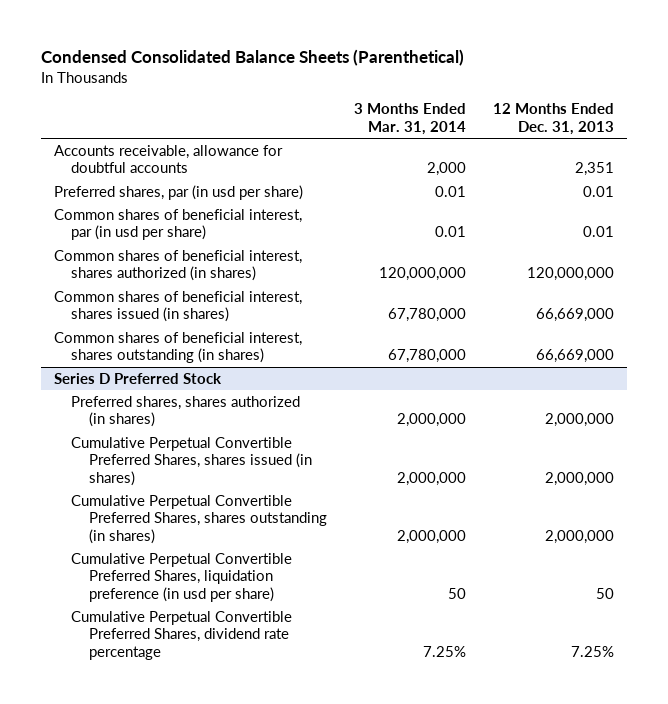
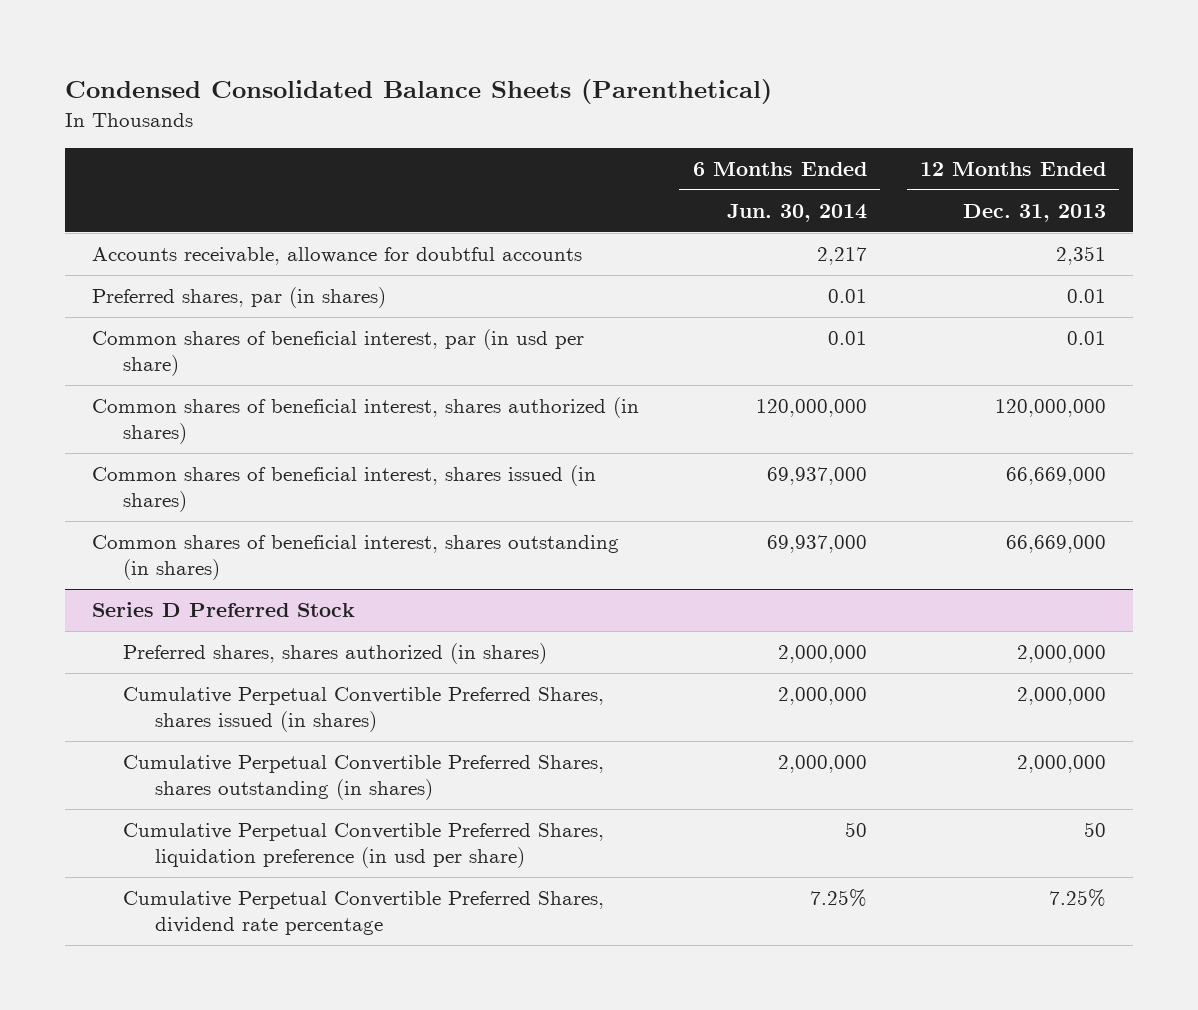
- | 3 Months Ended Mar. 31, 2014 | 12 Months Ended Dec. 31, 2013
+ | 6 Months Ended Jun. 30, 2014 | 12 Months Ended Dec. 31, 2013
- Preferred shares, par (in usd per share) | 0.01 | 0.01
+ Preferred shares, par (in shares) | 0.01 | 0.01

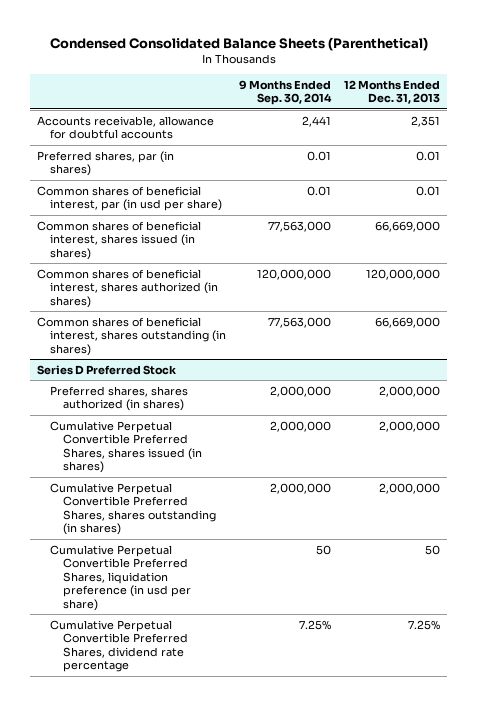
- | 6 Months Ended Jun. 30, 2014 | 12 Months Ended Dec. 31, 2013
+ | 9 Months Ended Sep. 30, 2014 | 12 Months Ended Dec. 31, 2013
moved down: Common shares of beneficial interest, shares authorized (in shares) | 120,000,000 | 120,000,000

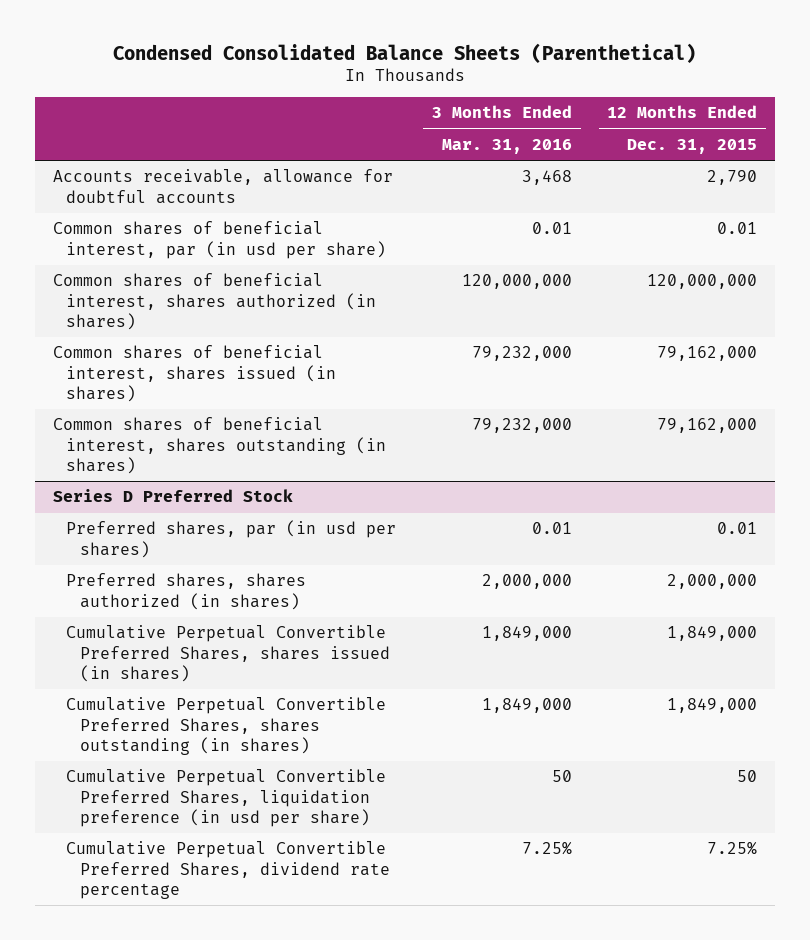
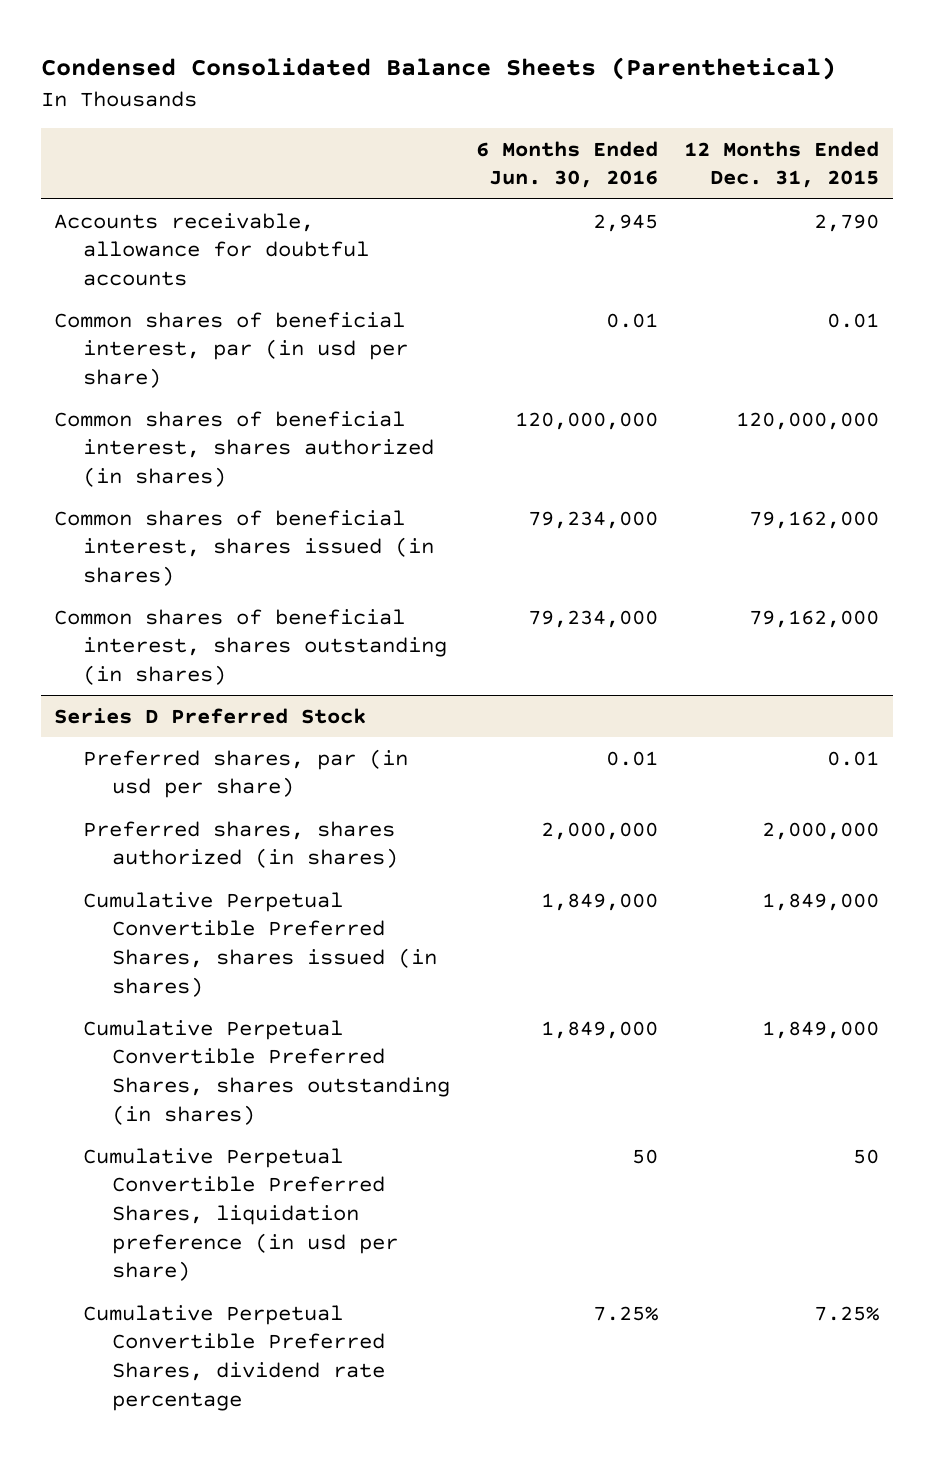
- | 3 Months Ended Mar. 31, 2016 | 12 Months Ended Dec. 31, 2015
+ | 6 Months Ended Jun. 30, 2016 | 12 Months Ended Dec. 31, 2015
@ Series D Preferred Stock
- Preferred shares, par (in usd per shares) | 0.01 | 0.01
+ Preferred shares, par (in usd per share) | 0.01 | 0.01

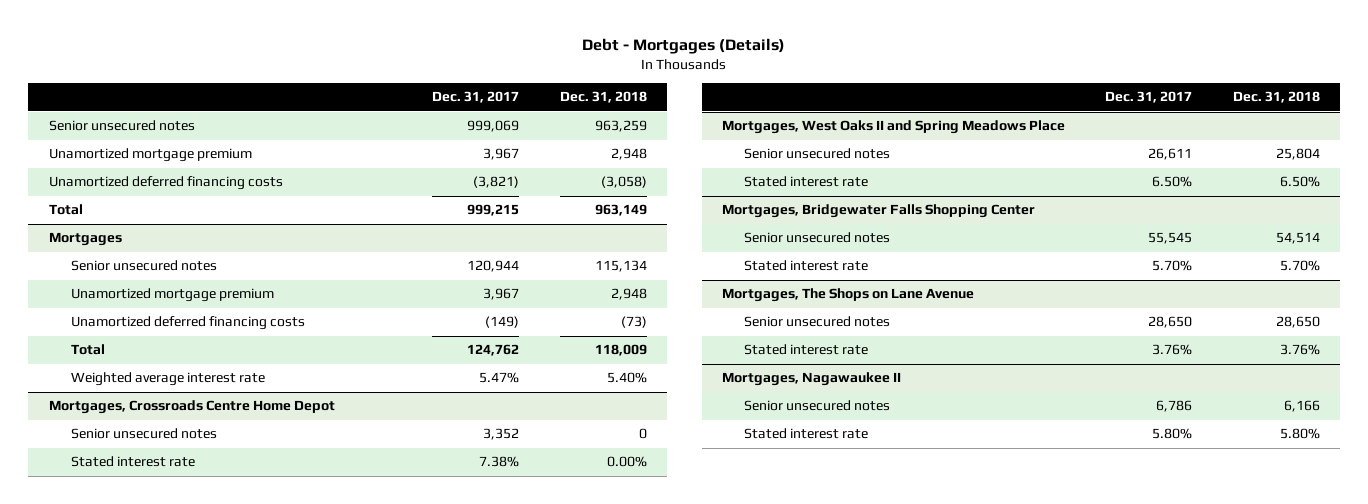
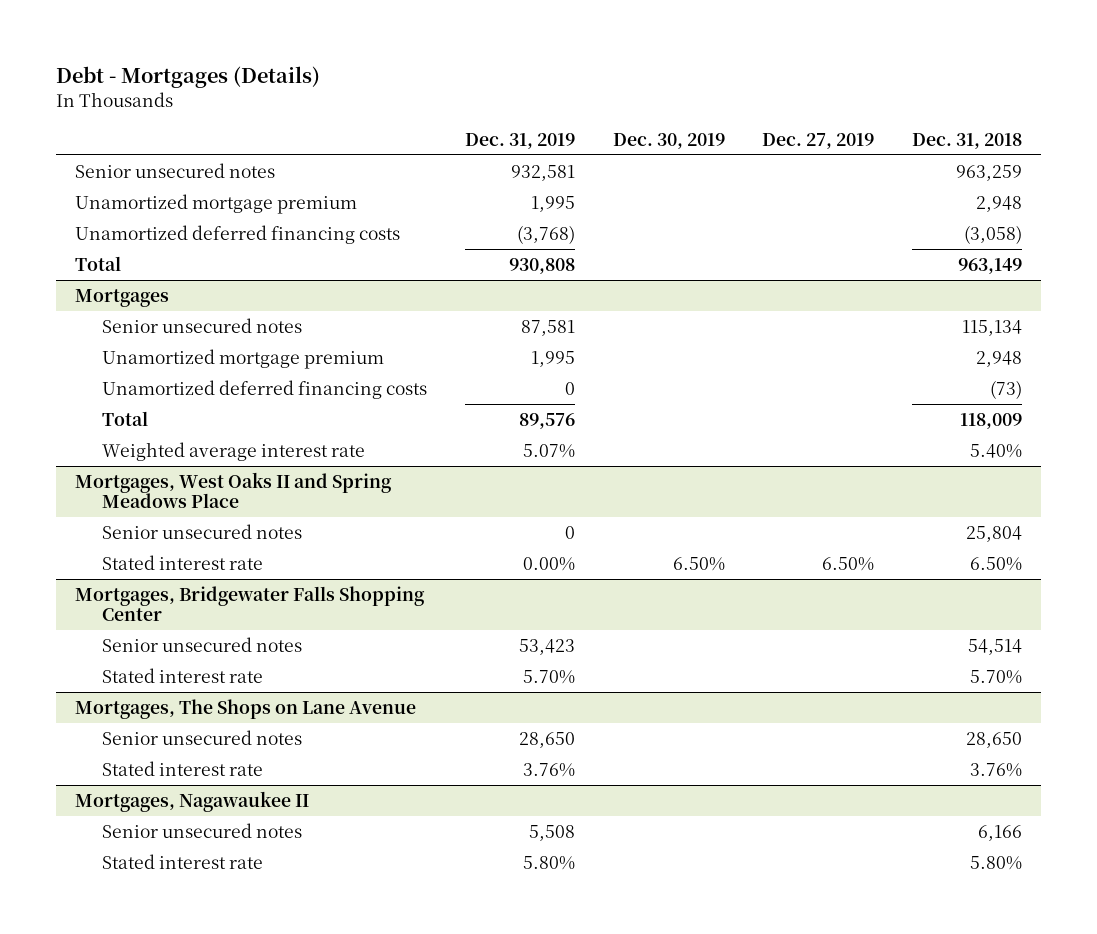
- | Dec. 31, 2017 | Dec. 31, 2018
+ | Dec. 31, 2019 | Dec. 30, 2019 | Dec. 27, 2019 | Dec. 31, 2018
- Mortgages, Crossroads Centre Home Depot
- Senior unsecured notes | 3,352 | 0
- Stated interest rate | 7.38% | 0.00%

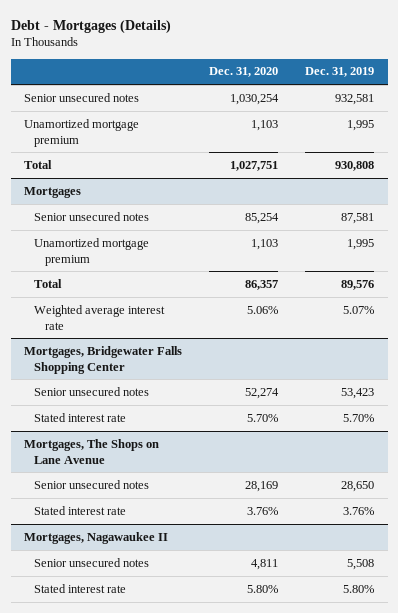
- | Dec. 31, 2019 | Dec. 30, 2019 | Dec. 27, 2019 | Dec. 31, 2018
+ | Dec. 31, 2020 | Dec. 31, 2019
- Unamortized deferred financing costs | (3,768) | | | (3,058)
@ Mortgages
- Unamortized deferred financing costs | 0 | | | (73)
- Mortgages, West Oaks II and Spring Meadows Place
- Senior unsecured notes | 0 | | | 25,804
- Stated interest rate | 0.00% | 6.50% | 6.50% | 6.50%

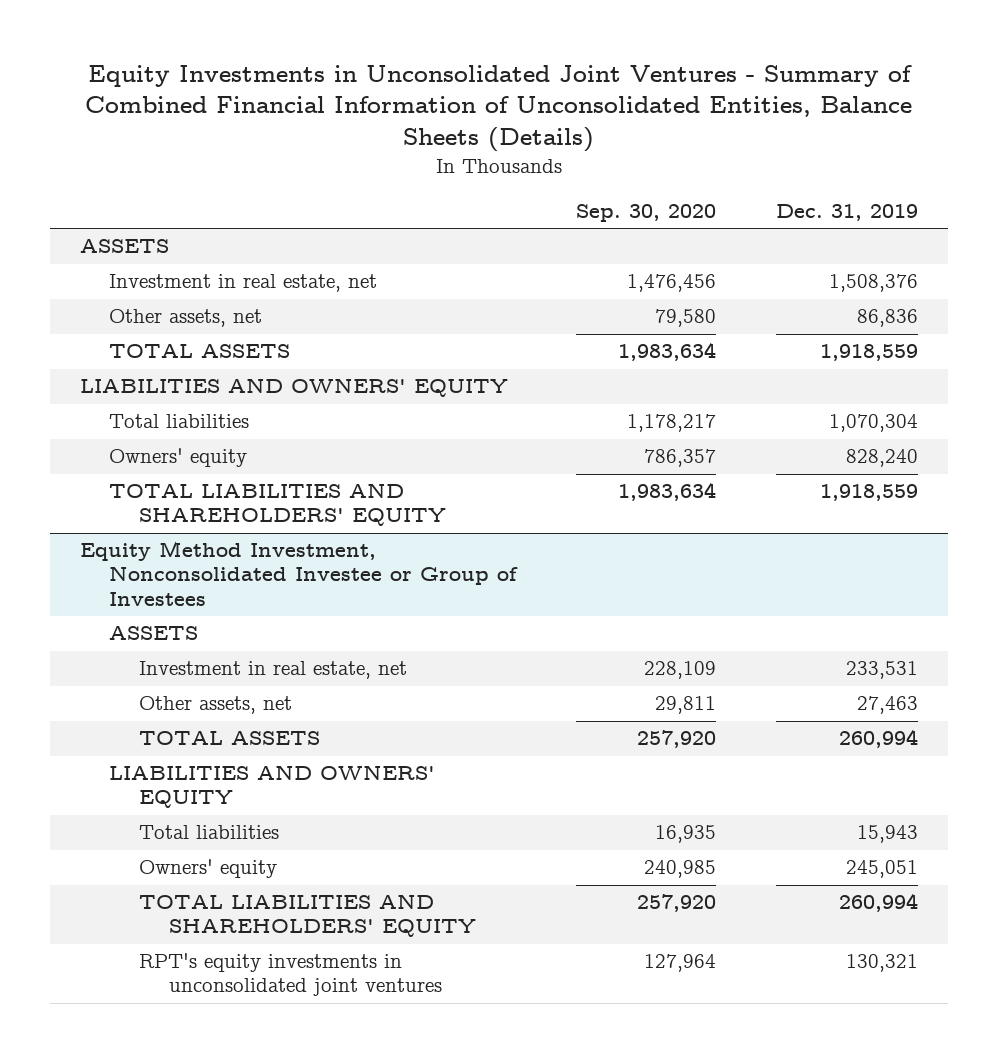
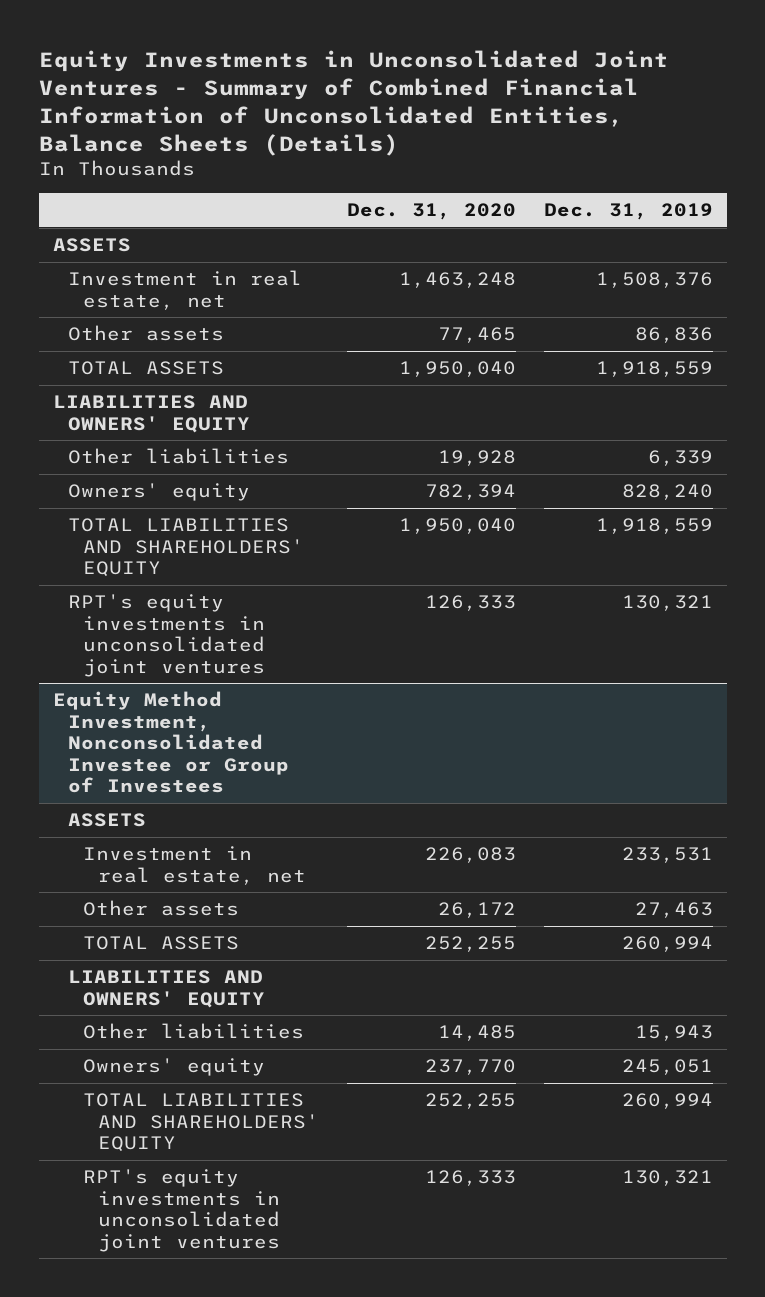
- | Sep. 30, 2020 | Dec. 31, 2019
+ | Dec. 31, 2020 | Dec. 31, 2019
- Other assets, net | 79,580 | 86,836
+ Other assets | 77,465 | 86,836
- Total liabilities | 1,178,217 | 1,070,304
+ Other liabilities | 19,928 | 6,339
+ RPT's equity investments in unconsolidated joint ventures | 126,333 | 130,321
@ Equity Method Investment, Nonconsolidated Investee or Group of Investees
- Other assets, net | 29,811 | 27,463
+ Other assets | 26,172 | 27,463
- Total liabilities | 16,935 | 15,943
+ Other liabilities | 14,485 | 15,943

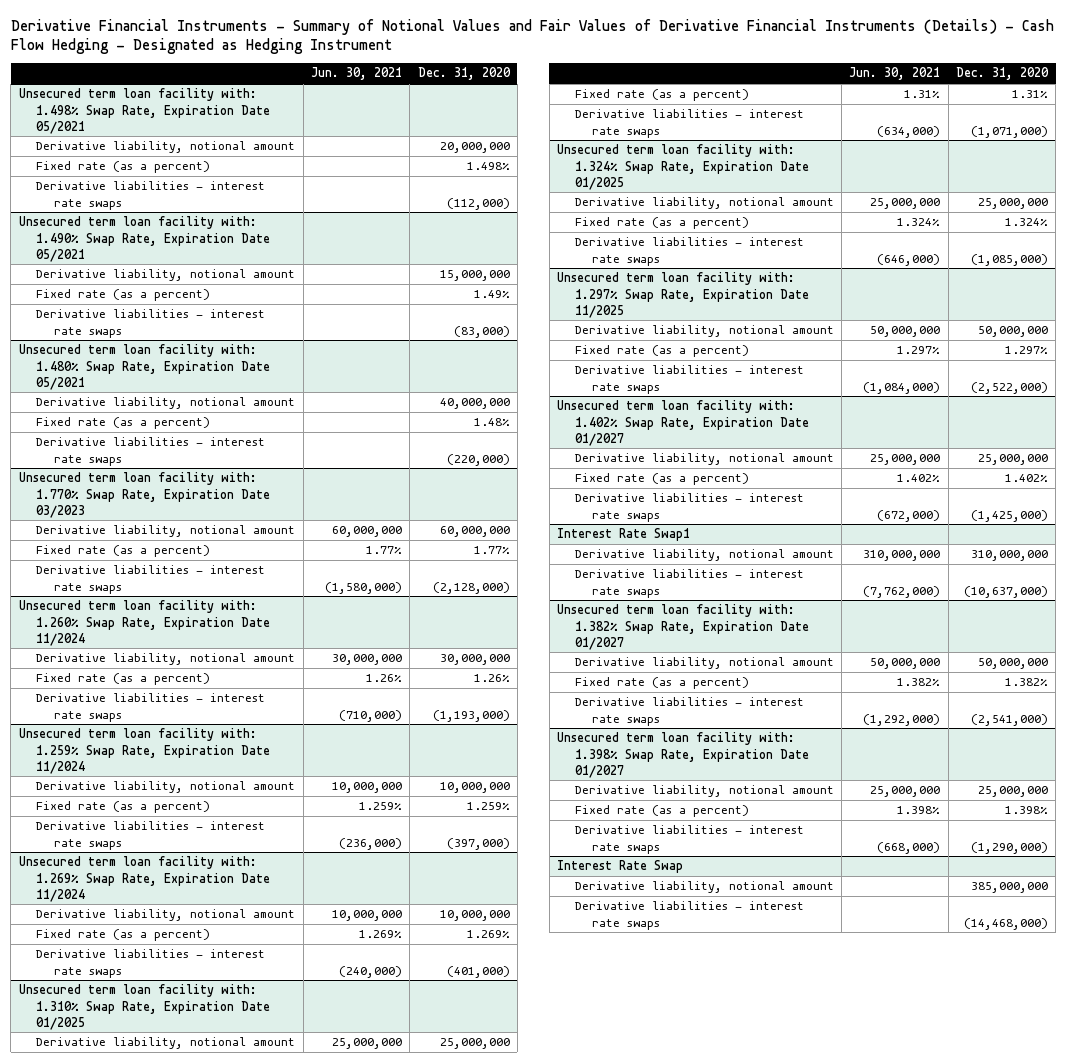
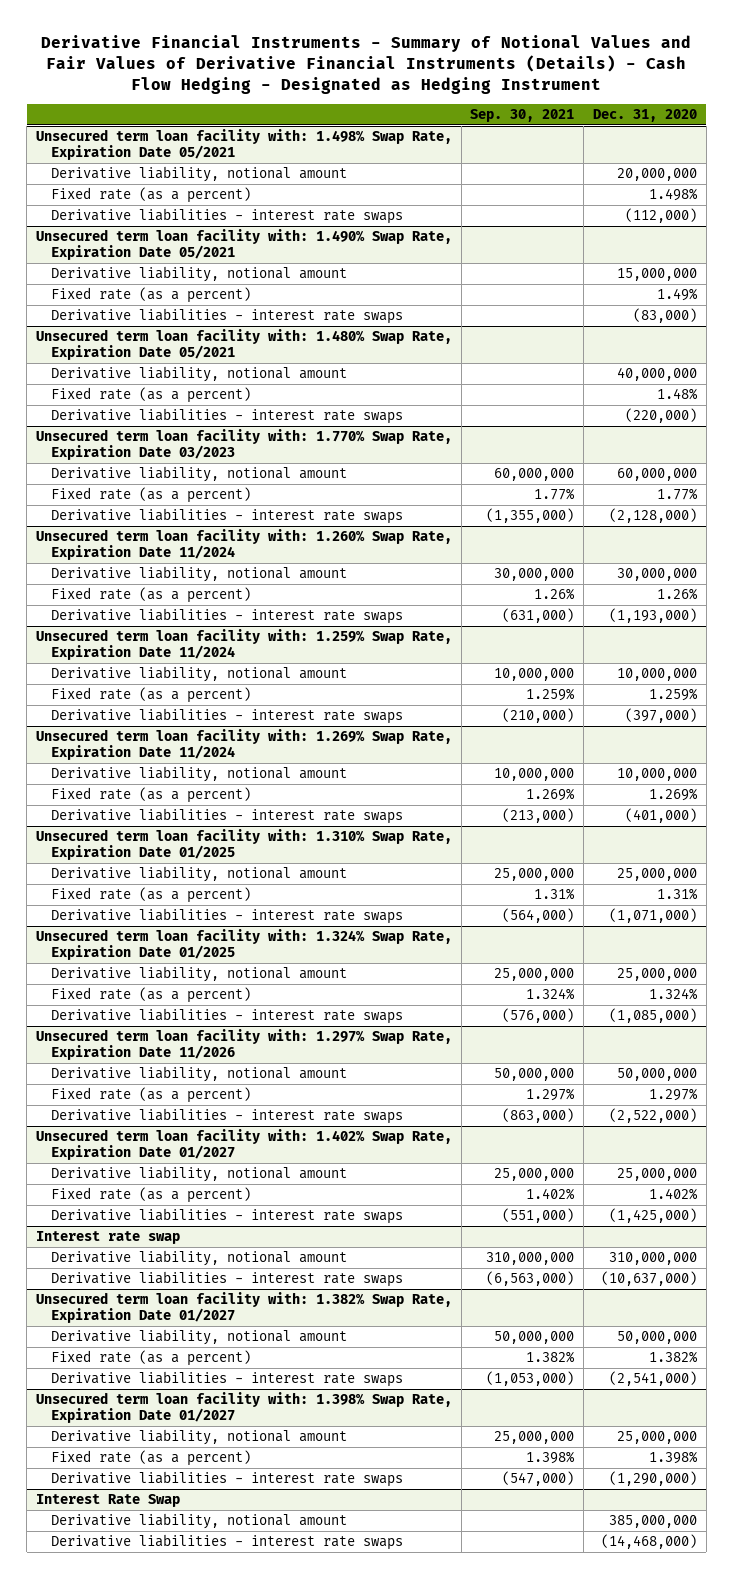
- | Jun. 30, 2021 | Dec. 31, 2020
+ | Sep. 30, 2021 | Dec. 31, 2020
- Unsecured term loan facility with: 1.297% Swap Rate, Expiration Date 11/2025
+ Unsecured term loan facility with: 1.297% Swap Rate, Expiration Date 11/2026
- Interest Rate Swap1
+ Interest rate swap

